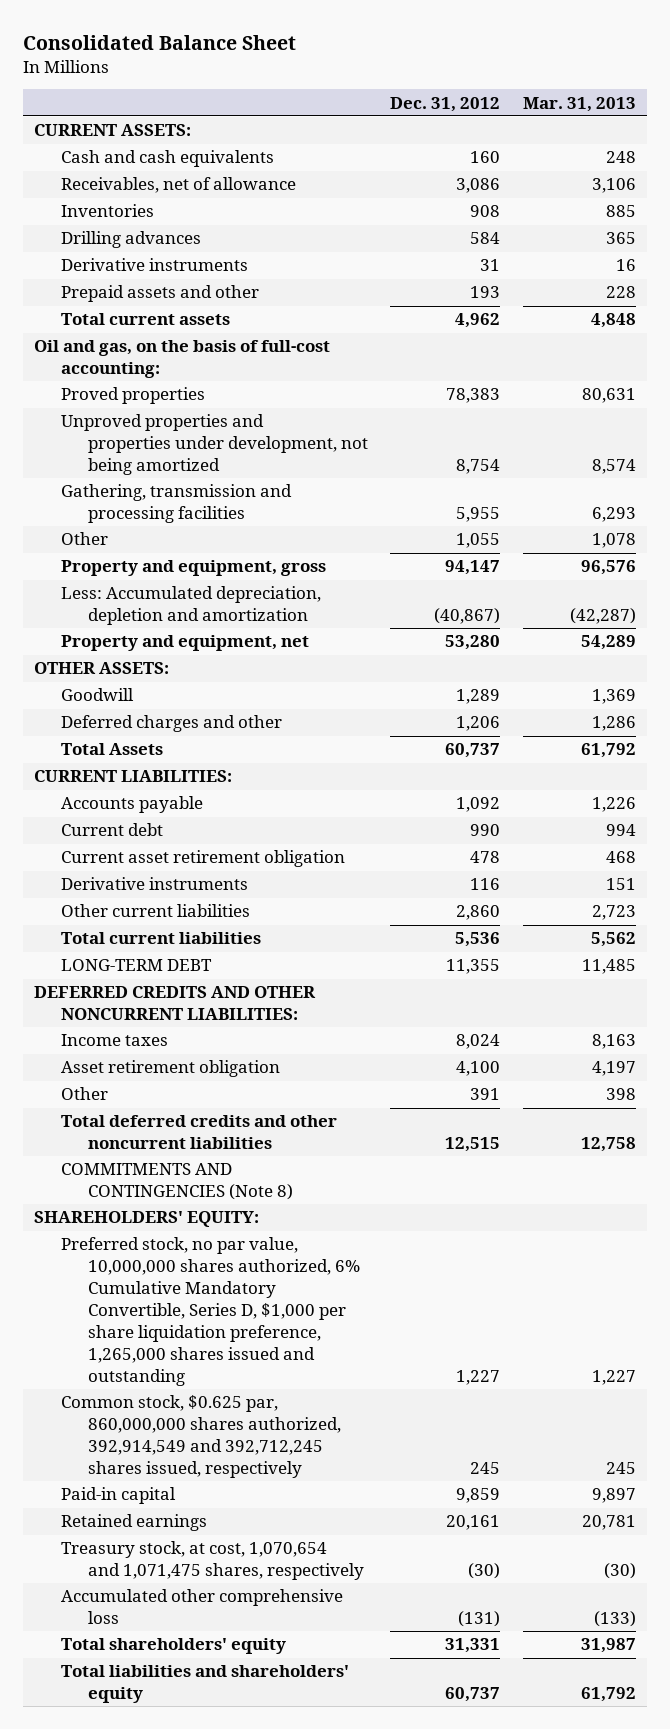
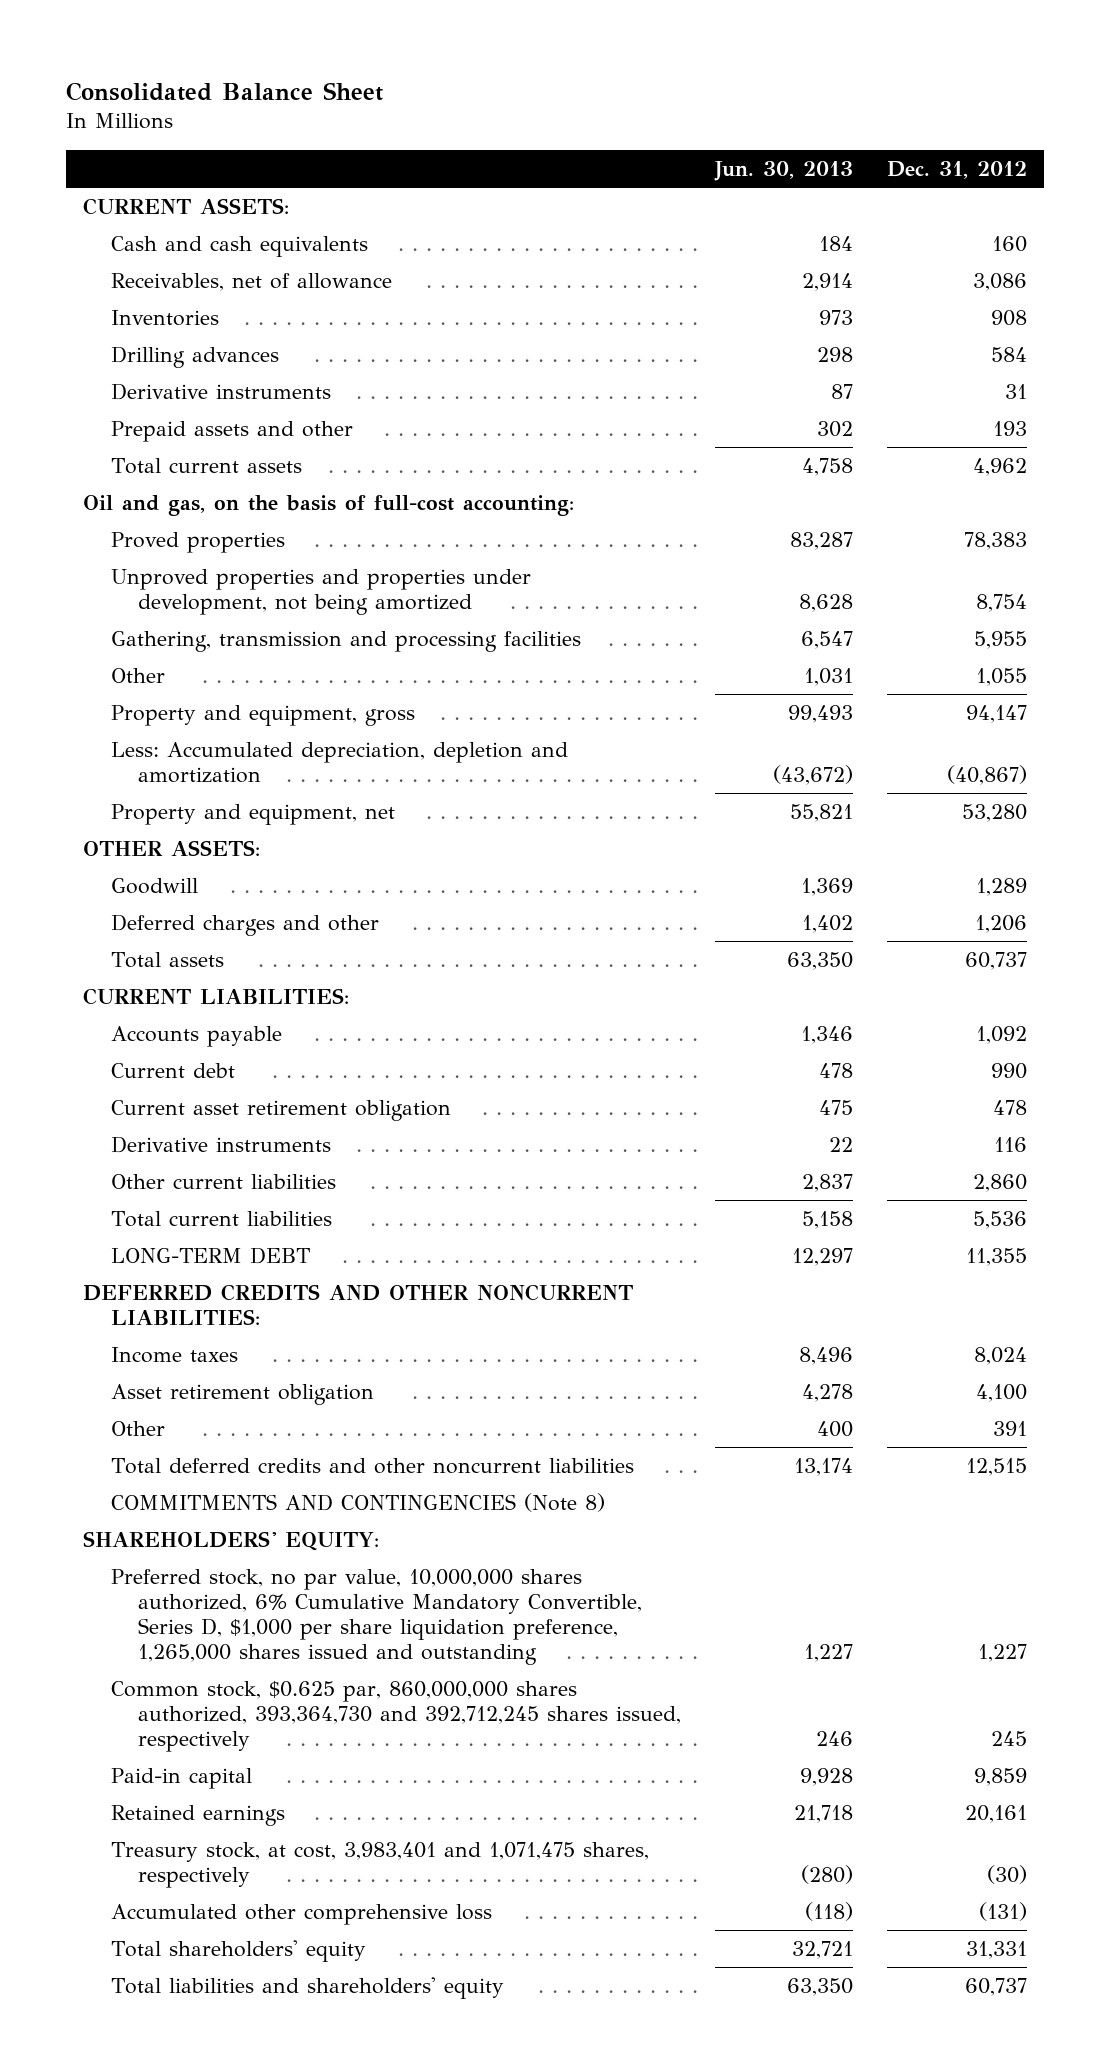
- | Dec. 31, 2012 | Mar. 31, 2013
+ | Jun. 30, 2013 | Dec. 31, 2012
- Total Assets | 60,737 | 61,792
+ Total assets | 63,350 | 60,737
- Common stock, $0.625 par, 860,000,000 shares authorized, 392,914,549 and 392,712,245 shares issued, respectively | 245 | 245
+ Common stock, $0.625 par, 860,000,000 shares authorized, 393,364,730 and 392,712,245 shares issued, respectively | 246 | 245
- Treasury stock, at cost, 1,070,654 and 1,071,475 shares, respectively | (30) | (30)
+ Treasury stock, at cost, 3,983,401 and 1,071,475 shares, respectively | (280) | (30)

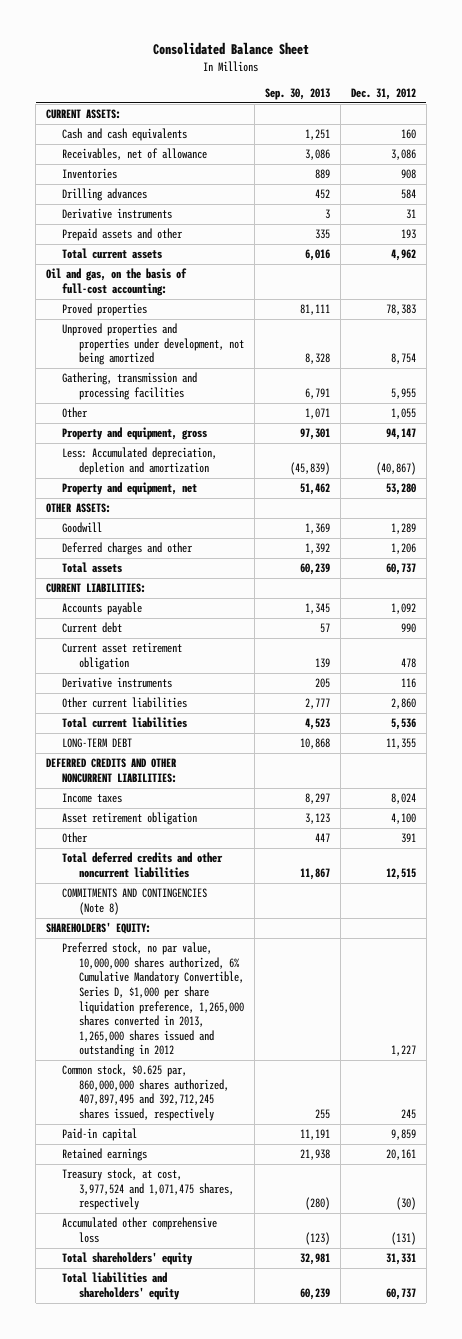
- | Jun. 30, 2013 | Dec. 31, 2012
+ | Sep. 30, 2013 | Dec. 31, 2012
- Preferred stock, no par value, 10,000,000 shares authorized, 6% Cumulative Mandatory Convertible, Series D, $1,000 per share liquidation preference, 1,265,000 shares issued and outstanding | 1,227 | 1,227
- Common stock, $0.625 par, 860,000,000 shares authorized, 393,364,730 and 392,712,245 shares issued, respectively | 246 | 245
+ Preferred stock, no par value, 10,000,000 shares authorized, 6% Cumulative Mandatory Convertible, Series D, $1,000 per share liquidation preference, 1,265,000 shares converted in 2013, 1,265,000 shares issued and outstanding in 2012 | | 1,227
+ Common stock, $0.625 par, 860,000,000 shares authorized, 407,897,495 and 392,712,245 shares issued, respectively | 255 | 245
- Treasury stock, at cost, 3,983,401 and 1,071,475 shares, respectively | (280) | (30)
+ Treasury stock, at cost, 3,977,524 and 1,071,475 shares, respectively | (280) | (30)

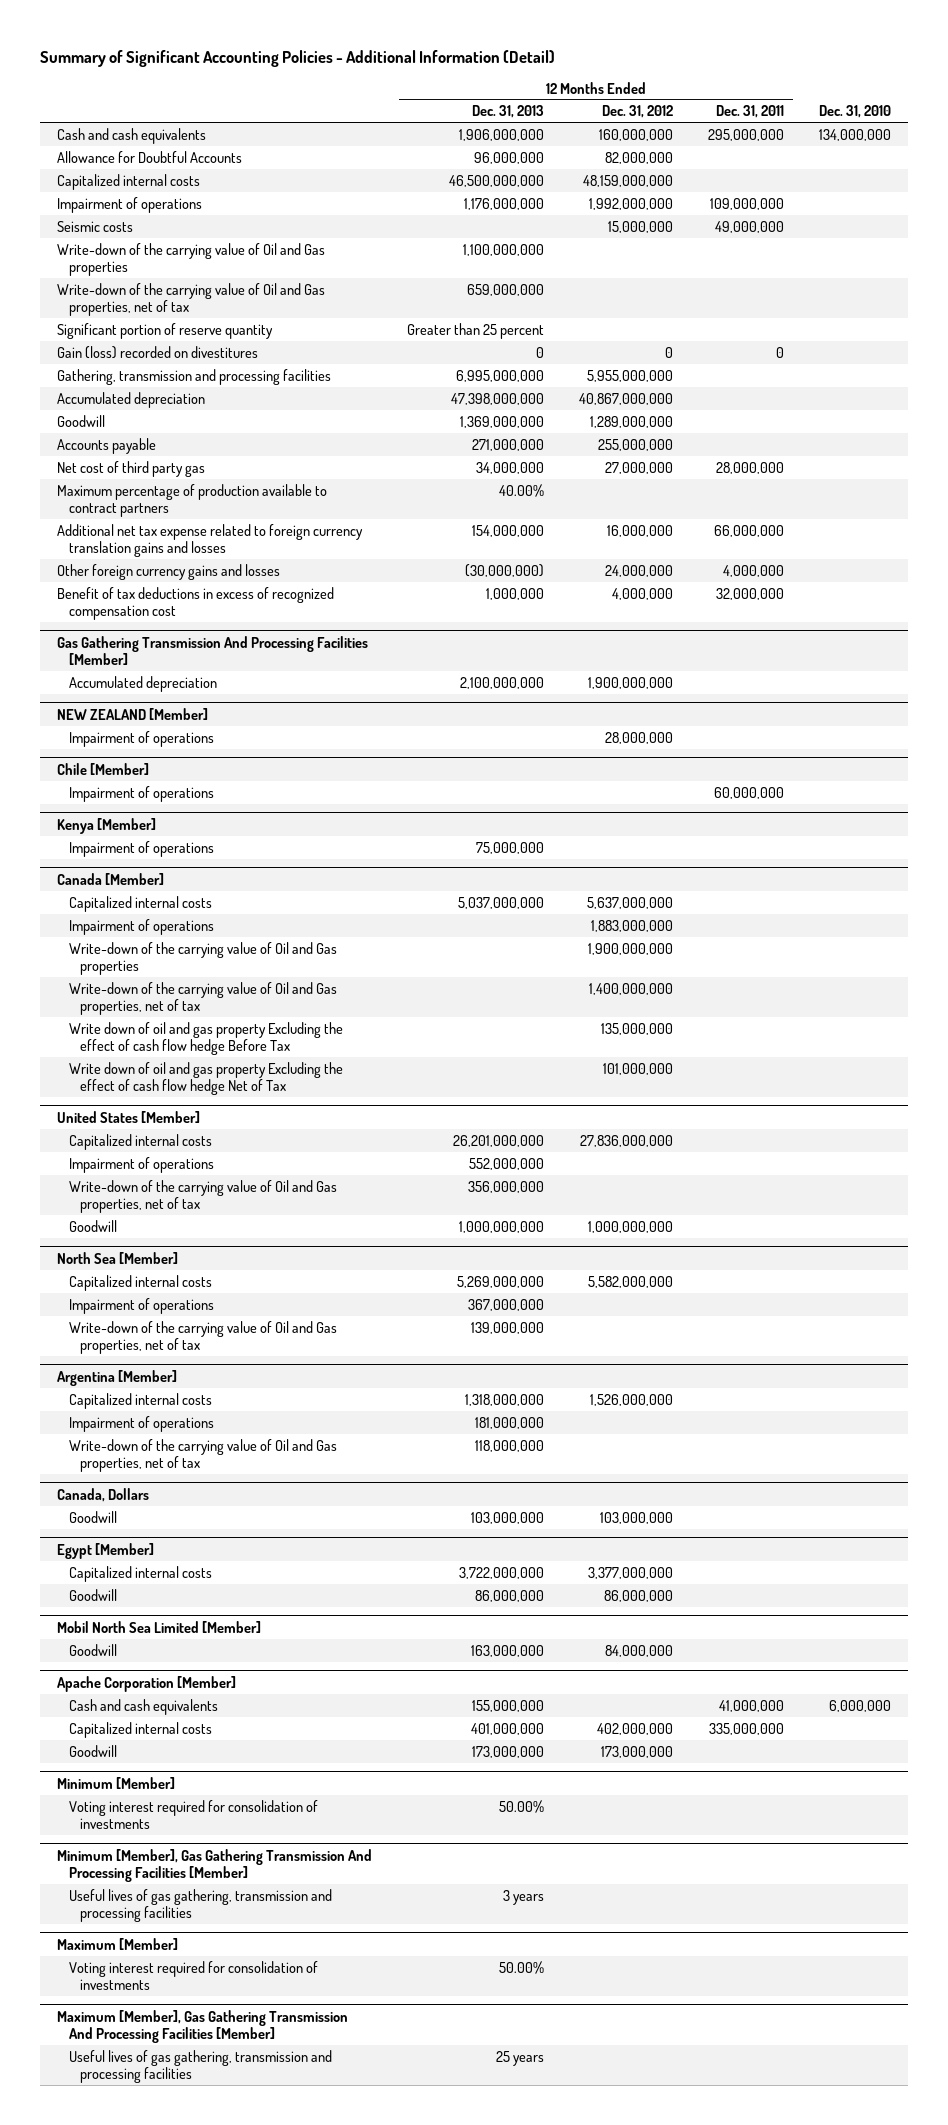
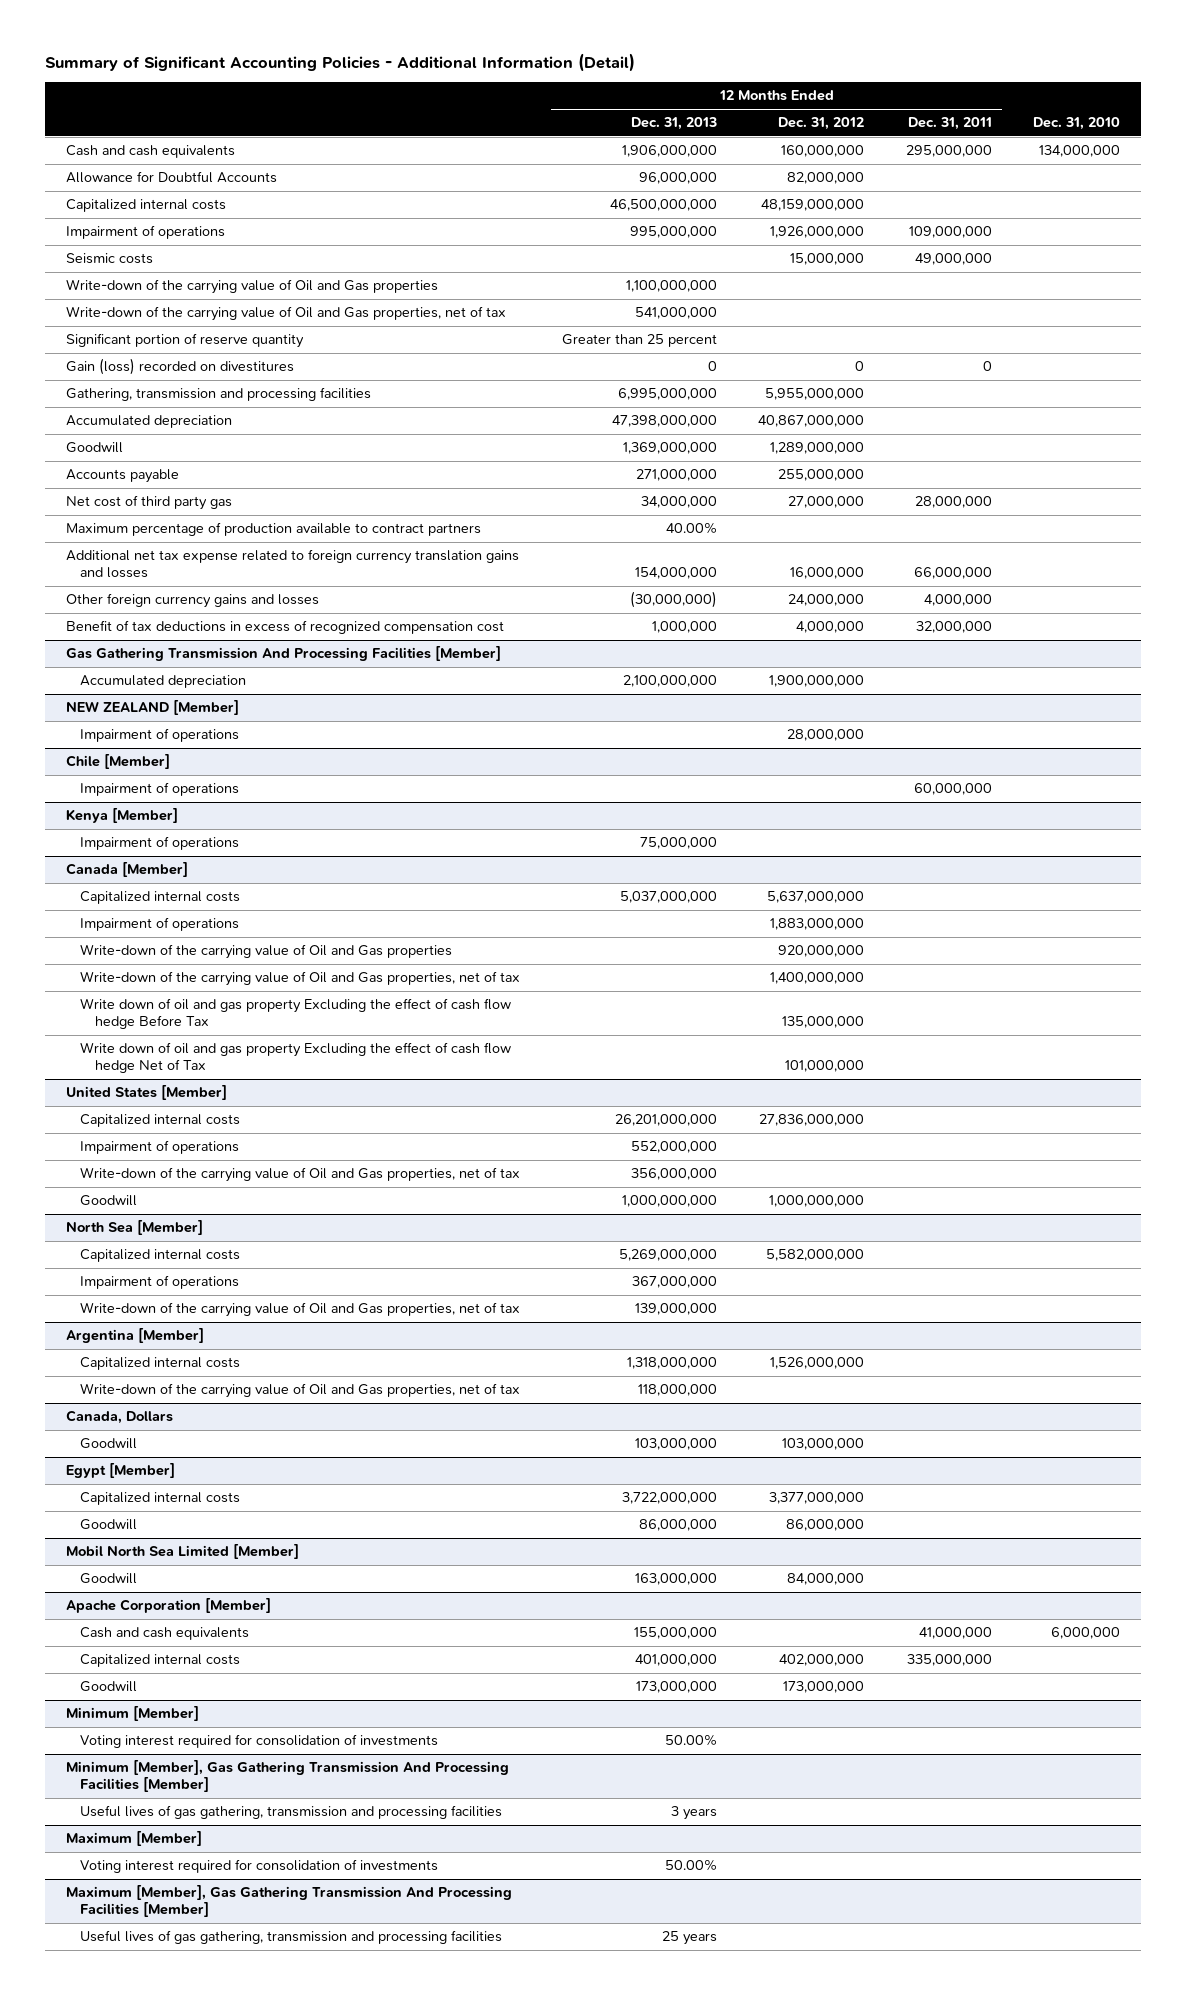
- Impairment of operations | 1,176,000,000 | 1,992,000,000 | 109,000,000 |
+ Impairment of operations | 995,000,000 | 1,926,000,000 | 109,000,000 |
- Write-down of the carrying value of Oil and Gas properties, net of tax | 659,000,000 | | |
+ Write-down of the carrying value of Oil and Gas properties, net of tax | 541,000,000 | | |
@ Canada [Member]
- Write-down of the carrying value of Oil and Gas properties | | 1,900,000,000 | |
+ Write-down of the carrying value of Oil and Gas properties | | 920,000,000 | |
@ Argentina [Member]
- Impairment of operations | 181,000,000 | | |

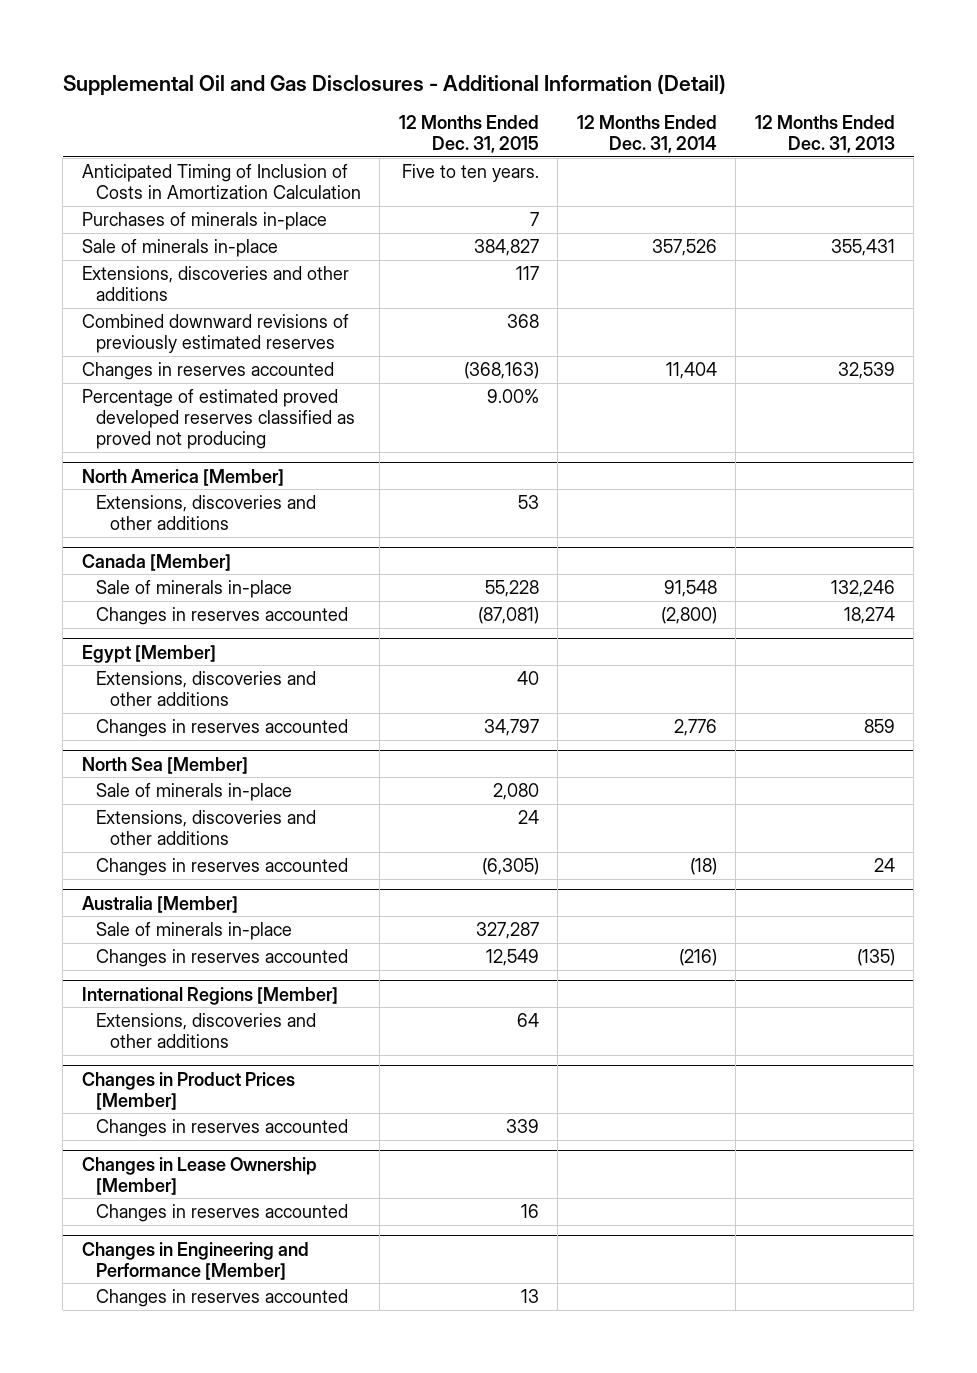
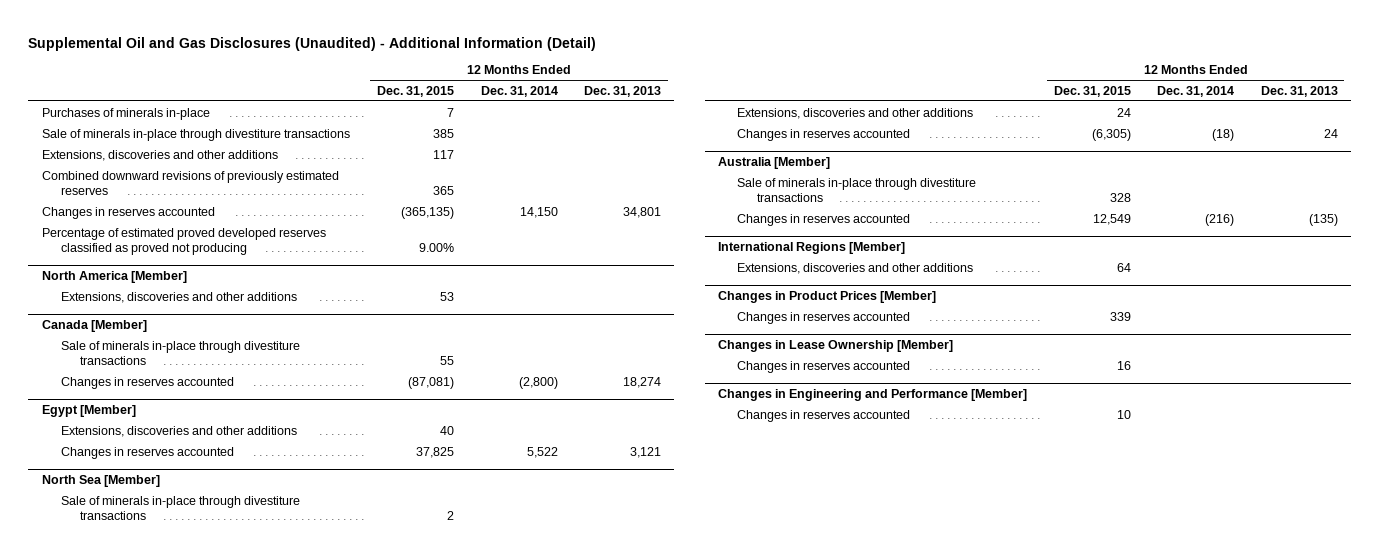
- Supplemental Oil and Gas Disclosures - Additional Information (Detail)
+ Supplemental Oil and Gas Disclosures (Unaudited) - Additional Information (Detail)
- Anticipated Timing of Inclusion of Costs in Amortization Calculation | Five to ten years. | |
- Sale of minerals in-place | 384,827 | 357,526 | 355,431
+ Sale of minerals in-place through divestiture transactions | 385 | |
- Combined downward revisions of previously estimated reserves | 368 | |
- Changes in reserves accounted | (368,163) | 11,404 | 32,539
+ Combined downward revisions of previously estimated reserves | 365 | |
+ Changes in reserves accounted | (365,135) | 14,150 | 34,801
@ Canada [Member]
- Sale of minerals in-place | 55,228 | 91,548 | 132,246
+ Sale of minerals in-place through divestiture transactions | 55 | |
@ Egypt [Member]
- Changes in reserves accounted | 34,797 | 2,776 | 859
+ Changes in reserves accounted | 37,825 | 5,522 | 3,121
@ North Sea [Member]
- Sale of minerals in-place | 2,080 | |
+ Sale of minerals in-place through divestiture transactions | 2 | |
@ Australia [Member]
- Sale of minerals in-place | 327,287 | |
+ Sale of minerals in-place through divestiture transactions | 328 | |
@ Changes in Engineering and Performance [Member]
- Changes in reserves accounted | 13 | |
+ Changes in reserves accounted | 10 | |

